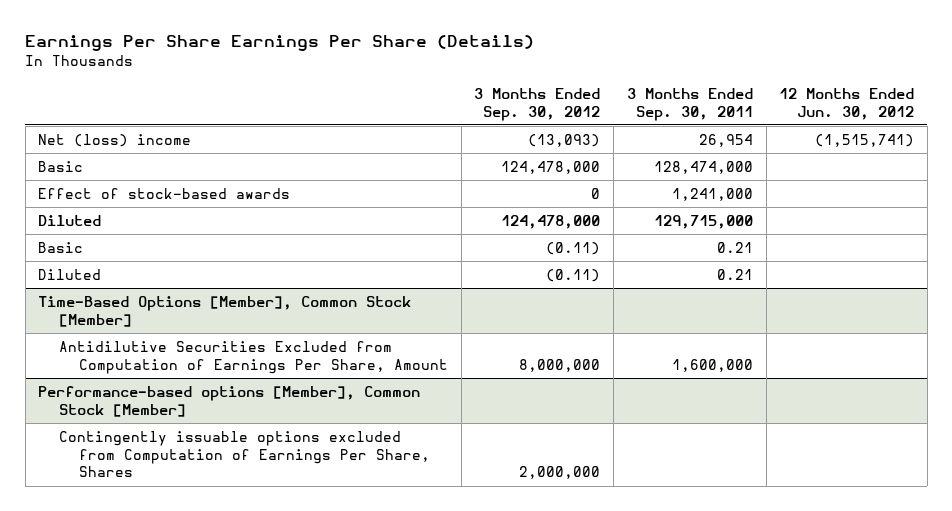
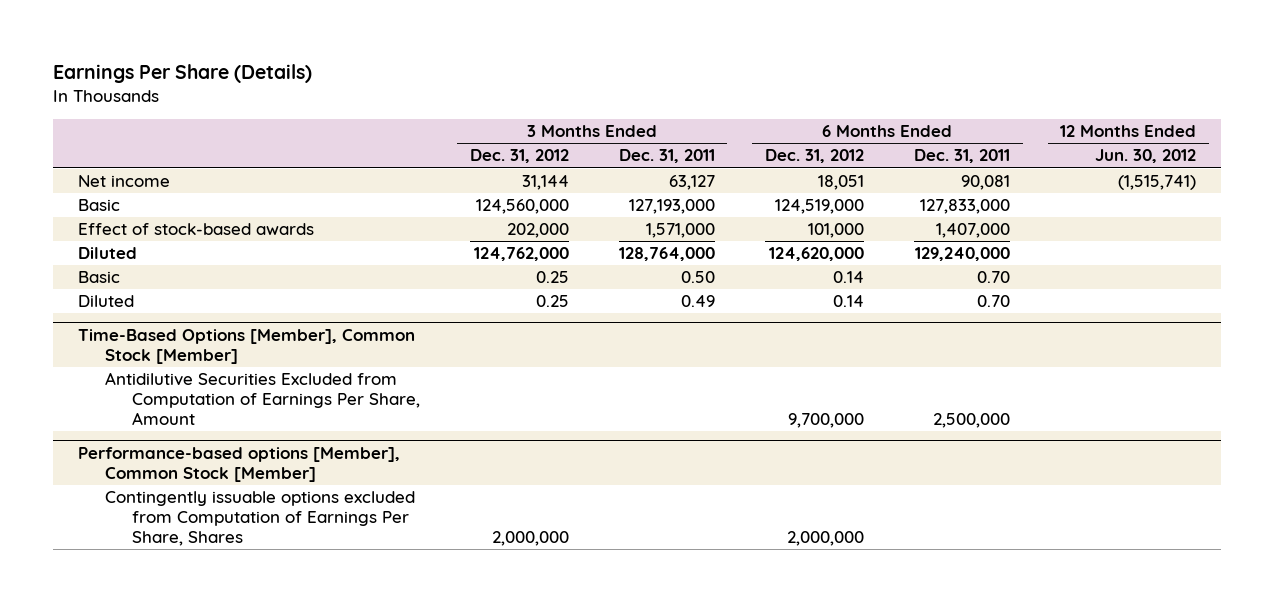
- Earnings Per Share Earnings Per Share (Details)
+ Earnings Per Share (Details)
- | 3 Months Ended Sep. 30, 2012 | 3 Months Ended Sep. 30, 2011 | 12 Months Ended Jun. 30, 2012
+ | 3 Months Ended Dec. 31, 2012 | 3 Months Ended Dec. 31, 2011 | 6 Months Ended Dec. 31, 2012 | 6 Months Ended Dec. 31, 2011 | 12 Months Ended Jun. 30, 2012
- Net (loss) income | (13,093) | 26,954 | (1,515,741)
+ Net income | 31,144 | 63,127 | 18,051 | 90,081 | (1,515,741)

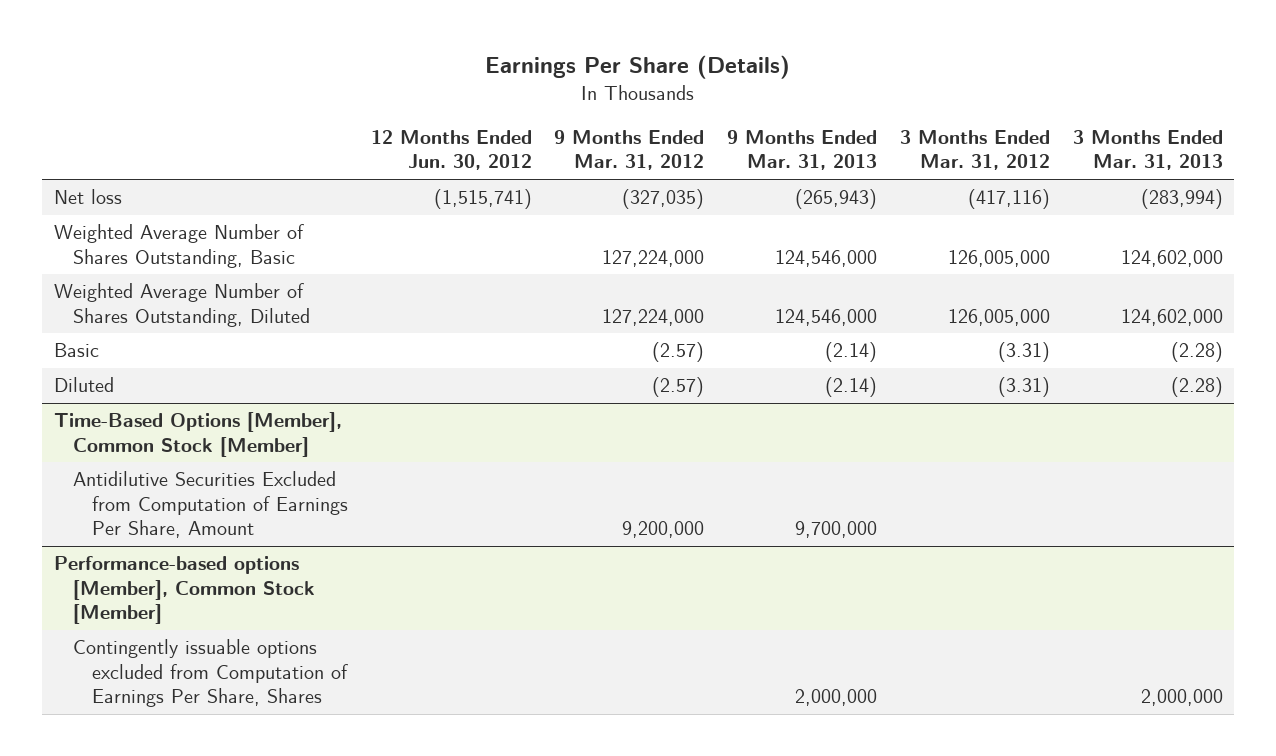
- | 3 Months Ended Dec. 31, 2012 | 3 Months Ended Dec. 31, 2011 | 6 Months Ended Dec. 31, 2012 | 6 Months Ended Dec. 31, 2011 | 12 Months Ended Jun. 30, 2012
+ | 12 Months Ended Jun. 30, 2012 | 9 Months Ended Mar. 31, 2012 | 9 Months Ended Mar. 31, 2013 | 3 Months Ended Mar. 31, 2012 | 3 Months Ended Mar. 31, 2013
- Net income | 31,144 | 63,127 | 18,051 | 90,081 | (1,515,741)
- Basic | 124,560,000 | 127,193,000 | 124,519,000 | 127,833,000 |
- Effect of stock-based awards | 202,000 | 1,571,000 | 101,000 | 1,407,000 |
- Diluted | 124,762,000 | 128,764,000 | 124,620,000 | 129,240,000 |
+ Net loss | (1,515,741) | (327,035) | (265,943) | (417,116) | (283,994)
+ Weighted Average Number of Shares Outstanding, Basic | | 127,224,000 | 124,546,000 | 126,005,000 | 124,602,000
+ Weighted Average Number of Shares Outstanding, Diluted | | 127,224,000 | 124,546,000 | 126,005,000 | 124,602,000

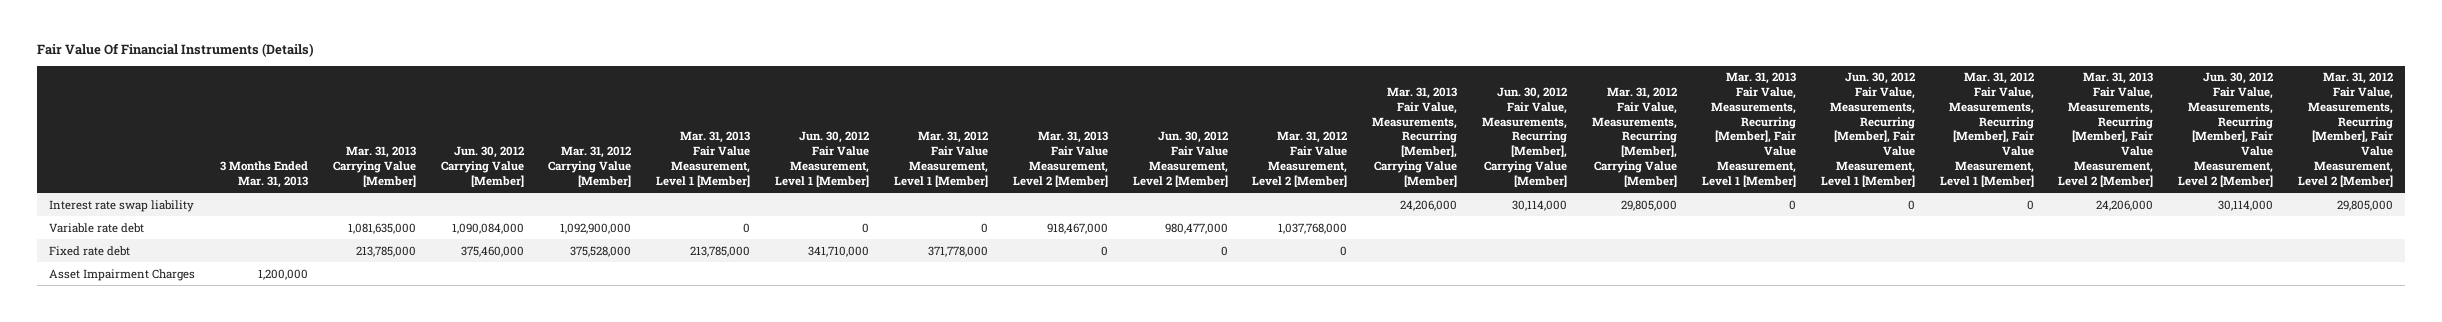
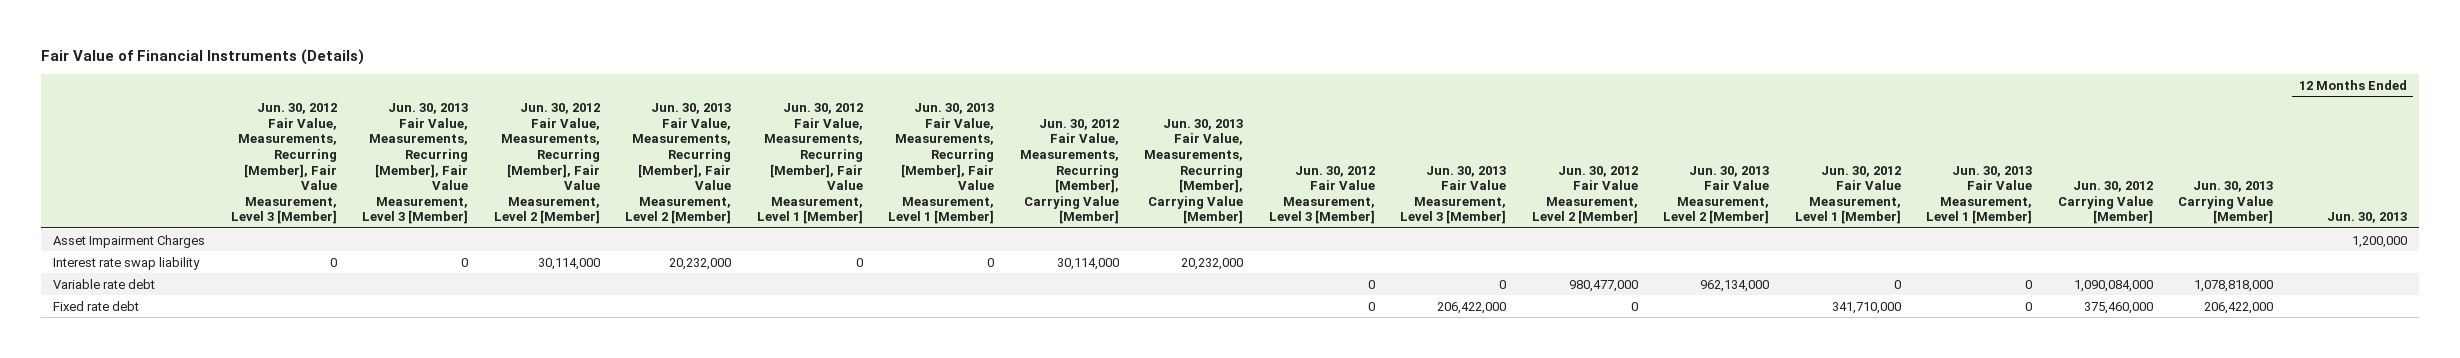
- Fair Value Of Financial Instruments (Details)
+ Fair Value of Financial Instruments (Details)
- | 3 Months Ended Mar. 31, 2013 | Mar. 31, 2013 Carrying Value [Member] | Jun. 30, 2012 Carrying Value [Member] | Mar. 31, 2012 Carrying Value [Member] | Mar. 31, 2013 Fair Value Measurement, Level 1 [Member] | Jun. 30, 2012 Fair Value Measurement, Level 1 [Member] | Mar. 31, 2012 Fair Value Measurement, Level 1 [Member] | Mar. 31, 2013 Fair Value Measurement, Level 2 [Member] | Jun. 30, 2012 Fair Value Measurement, Level 2 [Member] | Mar. 31, 2012 Fair Value Measurement, Level 2 [Member] | Mar. 31, 2013 Fair Value, Measurements, Recurring [Member], Carrying Value [Member] | Jun. 30, 2012 Fair Value, Measurements, Recurring [Member], Carrying Value [Member] | Mar. 31, 2012 Fair Value, Measurements, Recurring [Member], Carrying Value [Member] | Mar. 31, 2013 Fair Value, Measurements, Recurring [Member], Fair Value Measurement, Level 1 [Member] | Jun. 30, 2012 Fair Value, Measurements, Recurring [Member], Fair Value Measurement, Level 1 [Member] | Mar. 31, 2012 Fair Value, Measurements, Recurring [Member], Fair Value Measurement, Level 1 [Member] | Mar. 31, 2013 Fair Value, Measurements, Recurring [Member], Fair Value Measurement, Level 2 [Member] | Jun. 30, 2012 Fair Value, Measurements, Recurring [Member], Fair Value Measurement, Level 2 [Member] | Mar. 31, 2012 Fair Value, Measurements, Recurring [Member], Fair Value Measurement, Level 2 [Member]
+ | Jun. 30, 2012 Fair Value, Measurements, Recurring [Member], Fair Value Measurement, Level 3 [Member] | Jun. 30, 2013 Fair Value, Measurements, Recurring [Member], Fair Value Measurement, Level 3 [Member] | Jun. 30, 2012 Fair Value, Measurements, Recurring [Member], Fair Value Measurement, Level 2 [Member] | Jun. 30, 2013 Fair Value, Measurements, Recurring [Member], Fair Value Measurement, Level 2 [Member] | Jun. 30, 2012 Fair Value, Measurements, Recurring [Member], Fair Value Measurement, Level 1 [Member] | Jun. 30, 2013 Fair Value, Measurements, Recurring [Member], Fair Value Measurement, Level 1 [Member] | Jun. 30, 2012 Fair Value, Measurements, Recurring [Member], Carrying Value [Member] | Jun. 30, 2013 Fair Value, Measurements, Recurring [Member], Carrying Value [Member] | Jun. 30, 2012 Fair Value Measurement, Level 3 [Member] | Jun. 30, 2013 Fair Value Measurement, Level 3 [Member] | Jun. 30, 2012 Fair Value Measurement, Level 2 [Member] | Jun. 30, 2013 Fair Value Measurement, Level 2 [Member] | Jun. 30, 2012 Fair Value Measurement, Level 1 [Member] | Jun. 30, 2013 Fair Value Measurement, Level 1 [Member] | Jun. 30, 2012 Carrying Value [Member] | Jun. 30, 2013 Carrying Value [Member] | 12 Months Ended Jun. 30, 2013
moved up: Asset Impairment Charges | | | | | | | | | | | | | | | | | 1,200,000

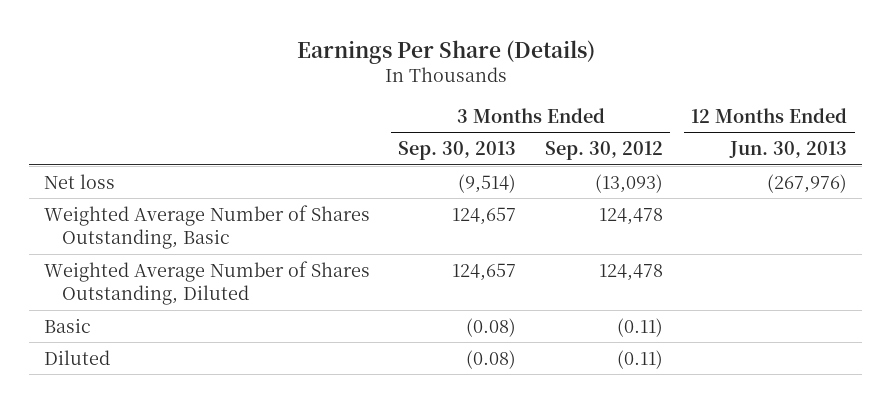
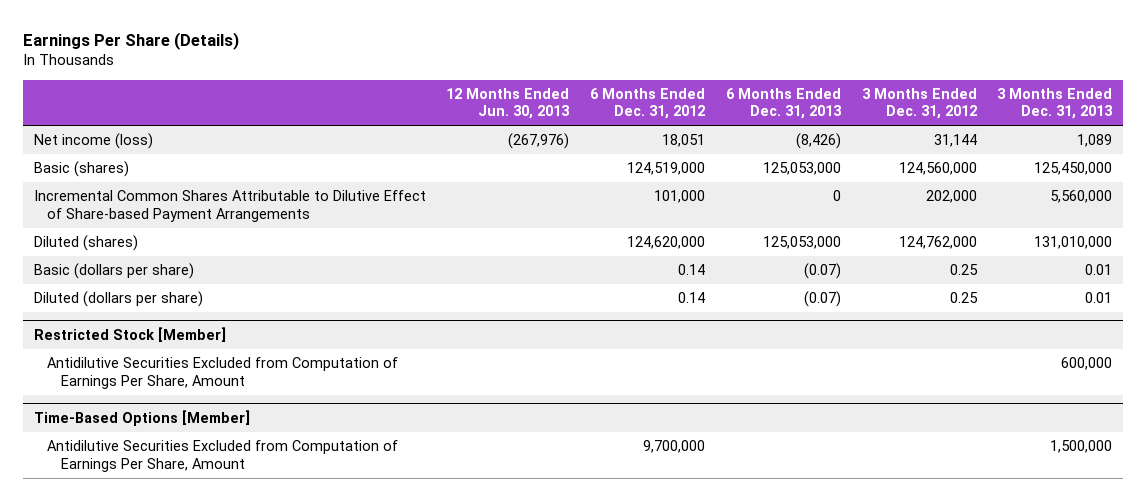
- | 3 Months Ended Sep. 30, 2013 | 3 Months Ended Sep. 30, 2012 | 12 Months Ended Jun. 30, 2013
+ | 12 Months Ended Jun. 30, 2013 | 6 Months Ended Dec. 31, 2012 | 6 Months Ended Dec. 31, 2013 | 3 Months Ended Dec. 31, 2012 | 3 Months Ended Dec. 31, 2013
- Net loss | (9,514) | (13,093) | (267,976)
- Weighted Average Number of Shares Outstanding, Basic | 124,657 | 124,478 |
- Weighted Average Number of Shares Outstanding, Diluted | 124,657 | 124,478 |
- Basic | (0.08) | (0.11) |
- Diluted | (0.08) | (0.11) |
+ Net income (loss) | (267,976) | 18,051 | (8,426) | 31,144 | 1,089
+ Basic (shares) | | 124,519,000 | 125,053,000 | 124,560,000 | 125,450,000
+ Incremental Common Shares Attributable to Dilutive Effect of Share-based Payment Arrangements | | 101,000 | 0 | 202,000 | 5,560,000
+ Diluted (shares) | | 124,620,000 | 125,053,000 | 124,762,000 | 131,010,000
+ Basic (dollars per share) | | 0.14 | (0.07) | 0.25 | 0.01
+ Diluted (dollars per share) | | 0.14 | (0.07) | 0.25 | 0.01
+ Restricted Stock [Member]
+ Antidilutive Securities Excluded from Computation of Earnings Per Share, Amount | | | | | 600,000
+ Time-Based Options [Member]
+ Antidilutive Securities Excluded from Computation of Earnings Per Share, Amount | | 9,700,000 | | | 1,500,000

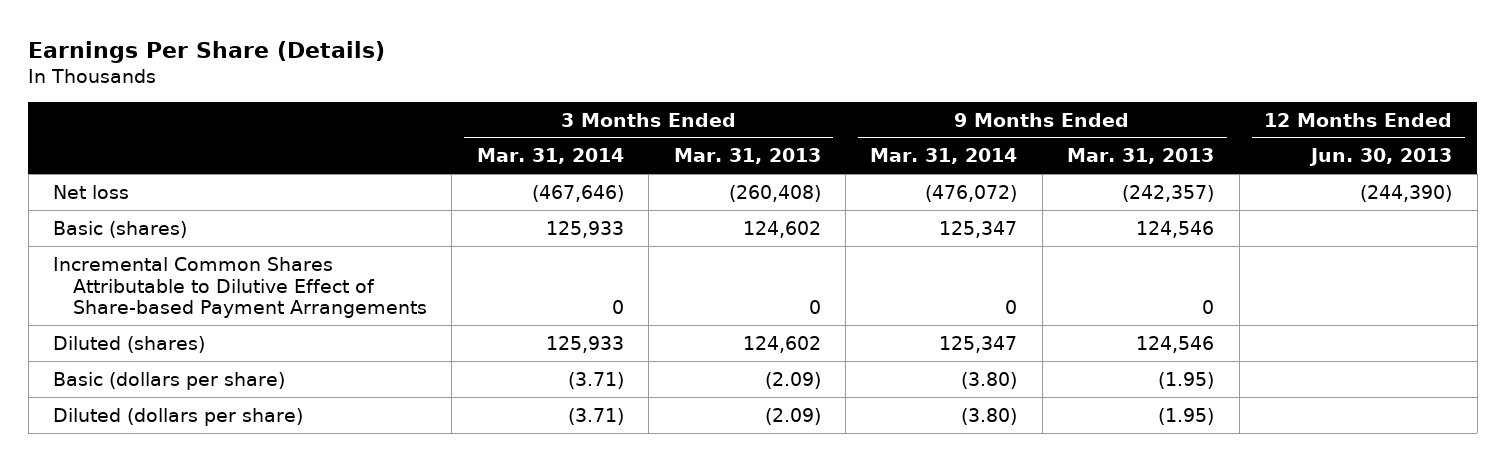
- | 12 Months Ended Jun. 30, 2013 | 6 Months Ended Dec. 31, 2012 | 6 Months Ended Dec. 31, 2013 | 3 Months Ended Dec. 31, 2012 | 3 Months Ended Dec. 31, 2013
+ | 3 Months Ended Mar. 31, 2014 | 3 Months Ended Mar. 31, 2013 | 9 Months Ended Mar. 31, 2014 | 9 Months Ended Mar. 31, 2013 | 12 Months Ended Jun. 30, 2013
- Net income (loss) | (267,976) | 18,051 | (8,426) | 31,144 | 1,089
+ Net loss | (467,646) | (260,408) | (476,072) | (242,357) | (244,390)
- Restricted Stock [Member]
- Antidilutive Securities Excluded from Computation of Earnings Per Share, Amount | | | | | 600,000
- Time-Based Options [Member]
- Antidilutive Securities Excluded from Computation of Earnings Per Share, Amount | | 9,700,000 | | | 1,500,000

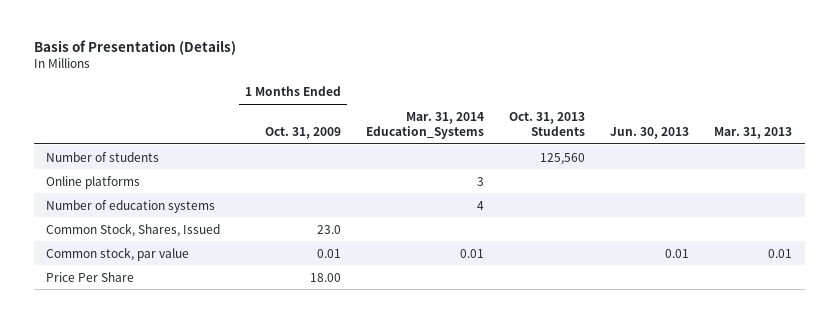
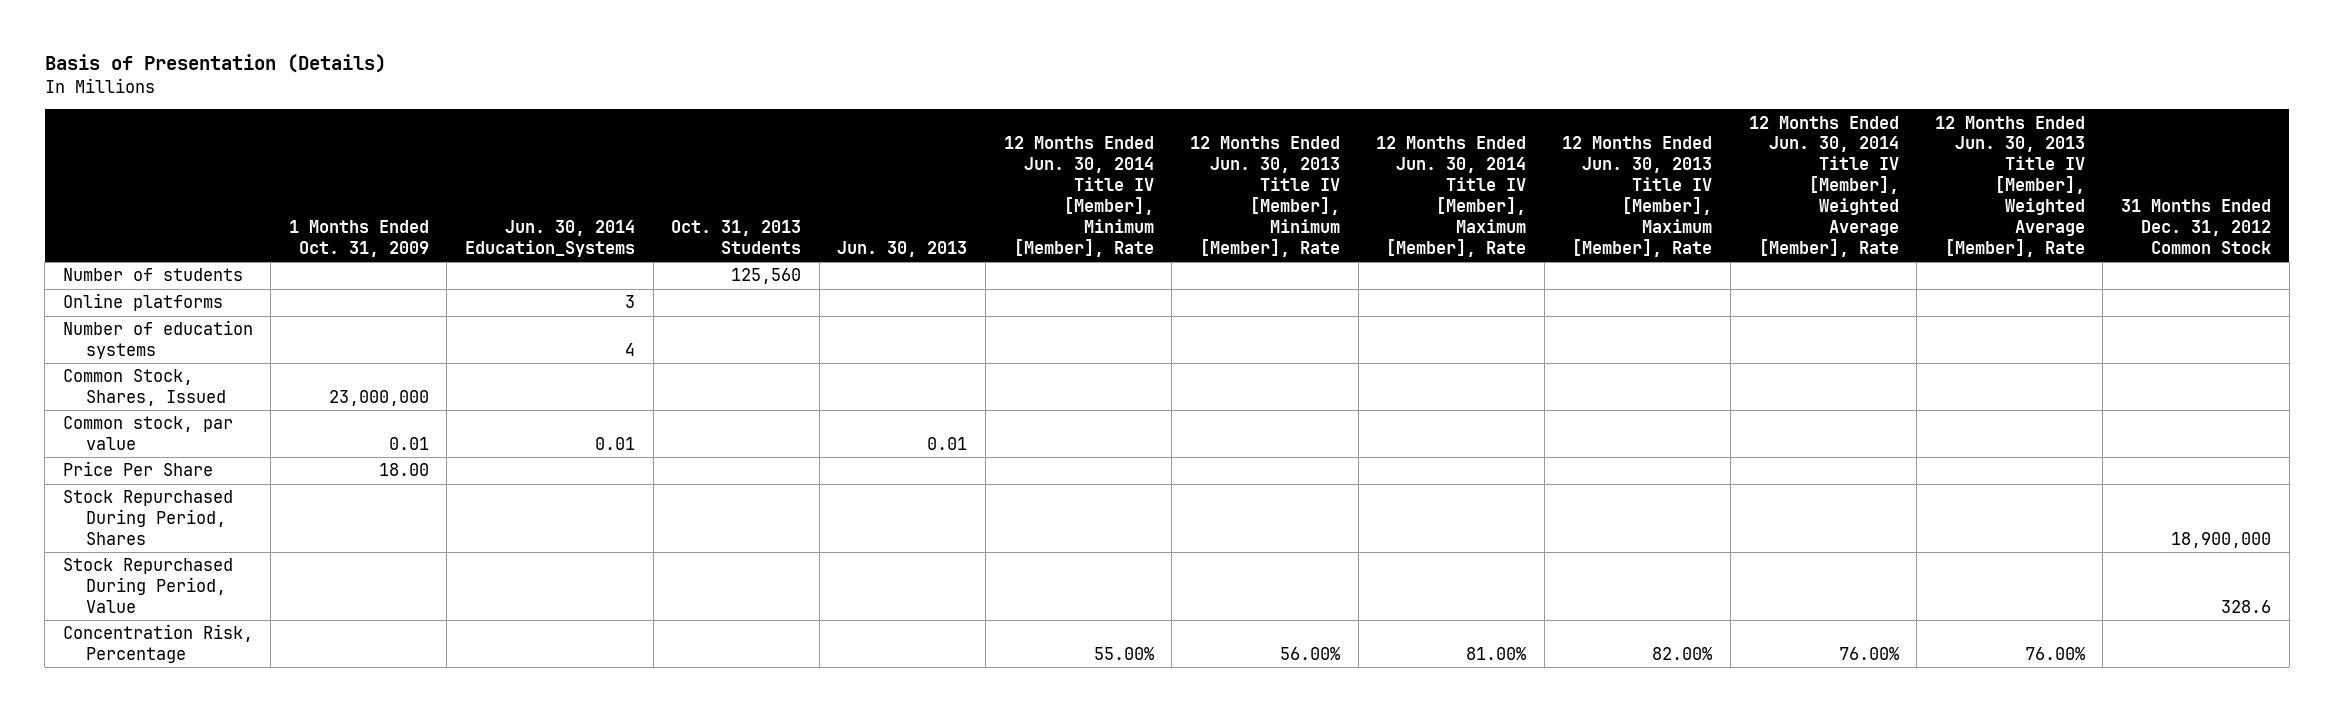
- | 1 Months Ended Oct. 31, 2009 | Mar. 31, 2014 Education_Systems | Oct. 31, 2013 Students | Jun. 30, 2013 | Mar. 31, 2013
+ | 1 Months Ended Oct. 31, 2009 | Jun. 30, 2014 Education_Systems | Oct. 31, 2013 Students | Jun. 30, 2013 | 12 Months Ended Jun. 30, 2014 Title IV [Member], Minimum [Member], Rate | 12 Months Ended Jun. 30, 2013 Title IV [Member], Minimum [Member], Rate | 12 Months Ended Jun. 30, 2014 Title IV [Member], Maximum [Member], Rate | 12 Months Ended Jun. 30, 2013 Title IV [Member], Maximum [Member], Rate | 12 Months Ended Jun. 30, 2014 Title IV [Member], Weighted Average [Member], Rate | 12 Months Ended Jun. 30, 2013 Title IV [Member], Weighted Average [Member], Rate | 31 Months Ended Dec. 31, 2012 Common Stock
- Common Stock, Shares, Issued | 23.0 | | | |
+ Common Stock, Shares, Issued | 23,000,000 | | | | | | | | | |
+ Stock Repurchased During Period, Shares | | | | | | | | | | | 18,900,000
+ Stock Repurchased During Period, Value | | | | | | | | | | | 328.6
+ Concentration Risk, Percentage | | | | | 55.00% | 56.00% | 81.00% | 82.00% | 76.00% | 76.00% |

